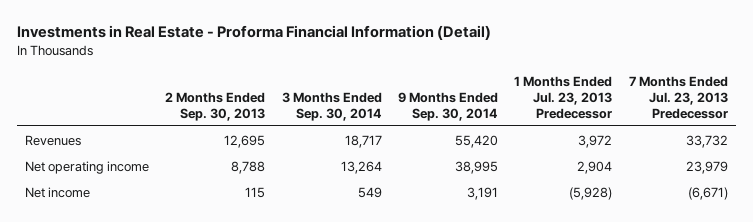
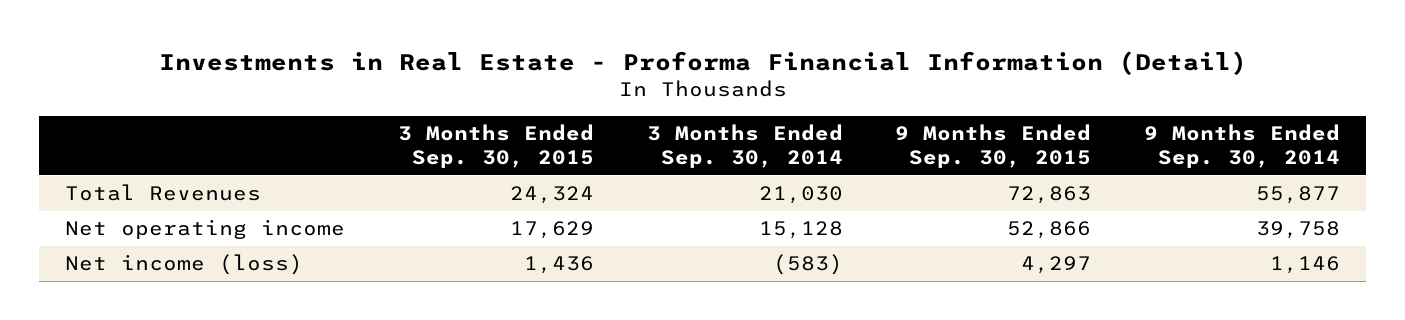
- | 2 Months Ended Sep. 30, 2013 | 3 Months Ended Sep. 30, 2014 | 9 Months Ended Sep. 30, 2014 | 1 Months Ended Jul. 23, 2013 Predecessor | 7 Months Ended Jul. 23, 2013 Predecessor
+ | 3 Months Ended Sep. 30, 2015 | 3 Months Ended Sep. 30, 2014 | 9 Months Ended Sep. 30, 2015 | 9 Months Ended Sep. 30, 2014
- Revenues | 12,695 | 18,717 | 55,420 | 3,972 | 33,732
- Net operating income | 8,788 | 13,264 | 38,995 | 2,904 | 23,979
- Net income | 115 | 549 | 3,191 | (5,928) | (6,671)
+ Total Revenues | 24,324 | 21,030 | 72,863 | 55,877
+ Net operating income | 17,629 | 15,128 | 52,866 | 39,758
+ Net income (loss) | 1,436 | (583) | 4,297 | 1,146

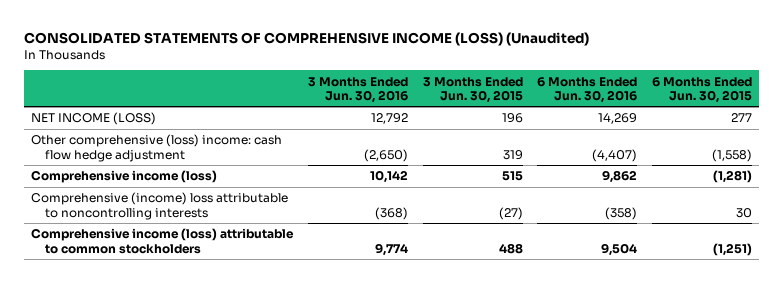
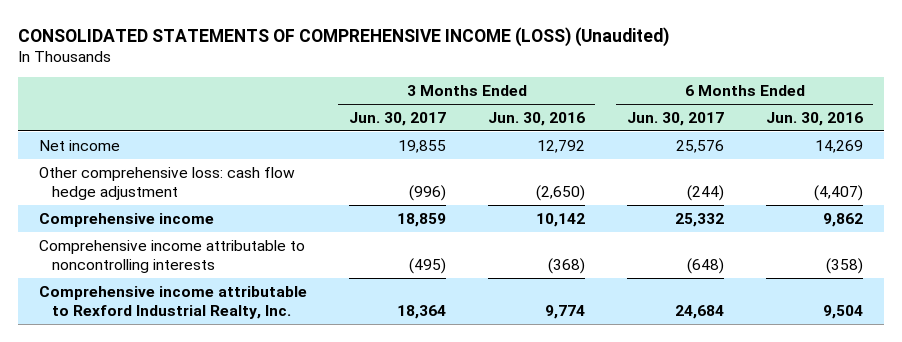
- | 3 Months Ended Jun. 30, 2016 | 3 Months Ended Jun. 30, 2015 | 6 Months Ended Jun. 30, 2016 | 6 Months Ended Jun. 30, 2015
+ | 3 Months Ended Jun. 30, 2017 | 3 Months Ended Jun. 30, 2016 | 6 Months Ended Jun. 30, 2017 | 6 Months Ended Jun. 30, 2016
- NET INCOME (LOSS) | 12,792 | 196 | 14,269 | 277
- Other comprehensive (loss) income: cash flow hedge adjustment | (2,650) | 319 | (4,407) | (1,558)
- Comprehensive income (loss) | 10,142 | 515 | 9,862 | (1,281)
- Comprehensive (income) loss attributable to noncontrolling interests | (368) | (27) | (358) | 30
- Comprehensive income (loss) attributable to common stockholders | 9,774 | 488 | 9,504 | (1,251)
+ Net income | 19,855 | 12,792 | 25,576 | 14,269
+ Other comprehensive loss: cash flow hedge adjustment | (996) | (2,650) | (244) | (4,407)
+ Comprehensive income | 18,859 | 10,142 | 25,332 | 9,862
+ Comprehensive income attributable to noncontrolling interests | (495) | (368) | (648) | (358)
+ Comprehensive income attributable to Rexford Industrial Realty, Inc. | 18,364 | 9,774 | 24,684 | 9,504

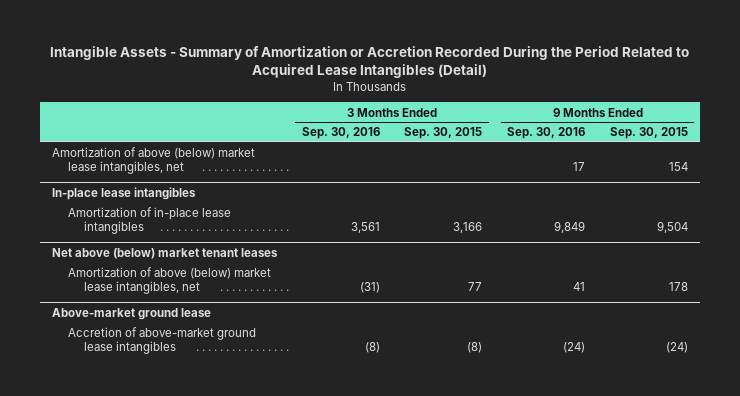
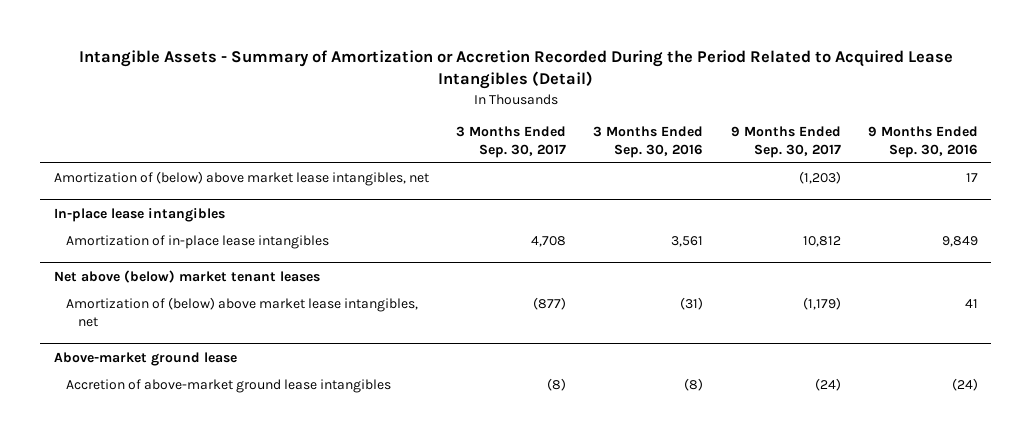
- | 3 Months Ended Sep. 30, 2016 | 3 Months Ended Sep. 30, 2015 | 9 Months Ended Sep. 30, 2016 | 9 Months Ended Sep. 30, 2015
+ | 3 Months Ended Sep. 30, 2017 | 3 Months Ended Sep. 30, 2016 | 9 Months Ended Sep. 30, 2017 | 9 Months Ended Sep. 30, 2016
- Amortization of above (below) market lease intangibles, net | | | 17 | 154
+ Amortization of (below) above market lease intangibles, net | | | (1,203) | 17
@ Net above (below) market tenant leases
- Amortization of above (below) market lease intangibles, net | (31) | 77 | 41 | 178
+ Amortization of (below) above market lease intangibles, net | (877) | (31) | (1,179) | 41

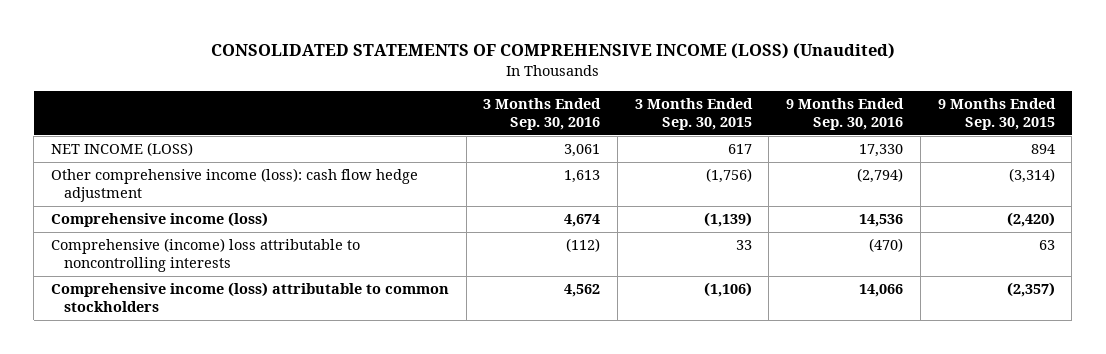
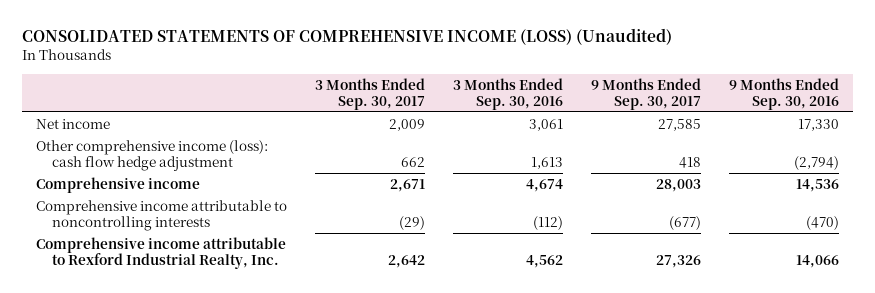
- | 3 Months Ended Sep. 30, 2016 | 3 Months Ended Sep. 30, 2015 | 9 Months Ended Sep. 30, 2016 | 9 Months Ended Sep. 30, 2015
+ | 3 Months Ended Sep. 30, 2017 | 3 Months Ended Sep. 30, 2016 | 9 Months Ended Sep. 30, 2017 | 9 Months Ended Sep. 30, 2016
- NET INCOME (LOSS) | 3,061 | 617 | 17,330 | 894
+ Net income | 2,009 | 3,061 | 27,585 | 17,330
- Comprehensive income (loss) | 4,674 | (1,139) | 14,536 | (2,420)
- Comprehensive (income) loss attributable to noncontrolling interests | (112) | 33 | (470) | 63
- Comprehensive income (loss) attributable to common stockholders | 4,562 | (1,106) | 14,066 | (2,357)
+ Comprehensive income | 2,671 | 4,674 | 28,003 | 14,536
+ Comprehensive income attributable to noncontrolling interests | (29) | (112) | (677) | (470)
+ Comprehensive income attributable to Rexford Industrial Realty, Inc. | 2,642 | 4,562 | 27,326 | 14,066

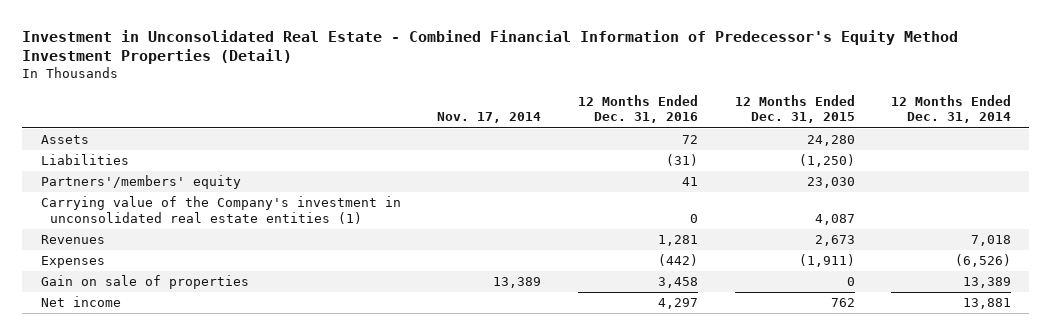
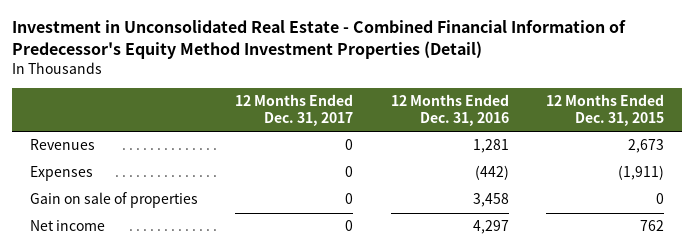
- | Nov. 17, 2014 | 12 Months Ended Dec. 31, 2016 | 12 Months Ended Dec. 31, 2015 | 12 Months Ended Dec. 31, 2014
+ | 12 Months Ended Dec. 31, 2017 | 12 Months Ended Dec. 31, 2016 | 12 Months Ended Dec. 31, 2015
- Assets | | 72 | 24,280 |
- Liabilities | | (31) | (1,250) |
- Partners'/members' equity | | 41 | 23,030 |
- Carrying value of the Company's investment in unconsolidated real estate entities (1) | | 0 | 4,087 |

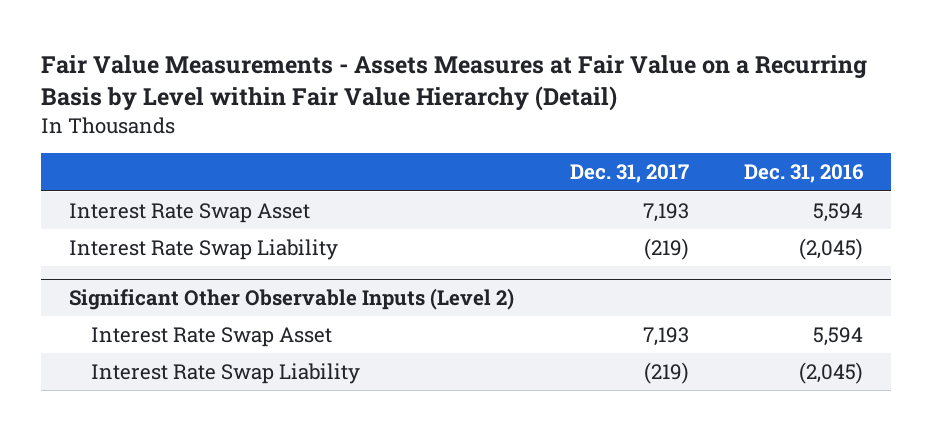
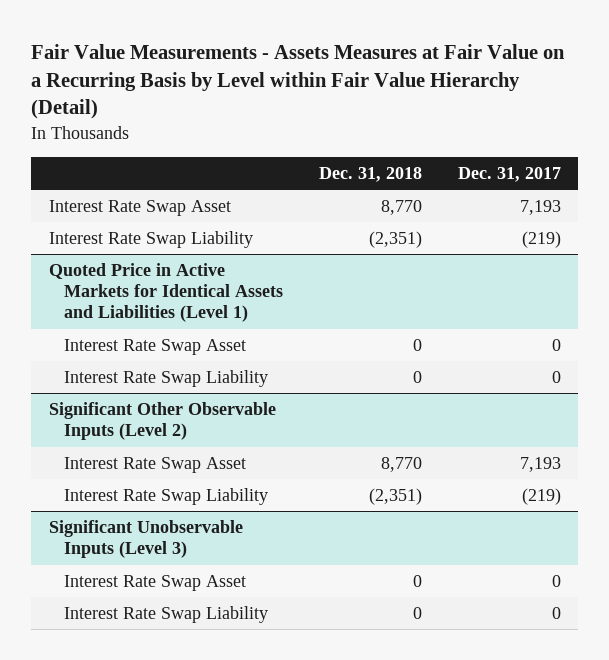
- | Dec. 31, 2017 | Dec. 31, 2016
+ | Dec. 31, 2018 | Dec. 31, 2017
+ Quoted Price in Active Markets for Identical Assets and Liabilities (Level 1)
+ Interest Rate Swap Asset | 0 | 0
+ Interest Rate Swap Liability | 0 | 0
+ Significant Unobservable Inputs (Level 3)
+ Interest Rate Swap Asset | 0 | 0
+ Interest Rate Swap Liability | 0 | 0

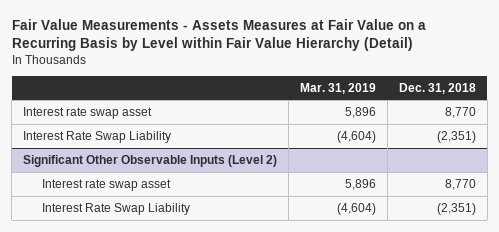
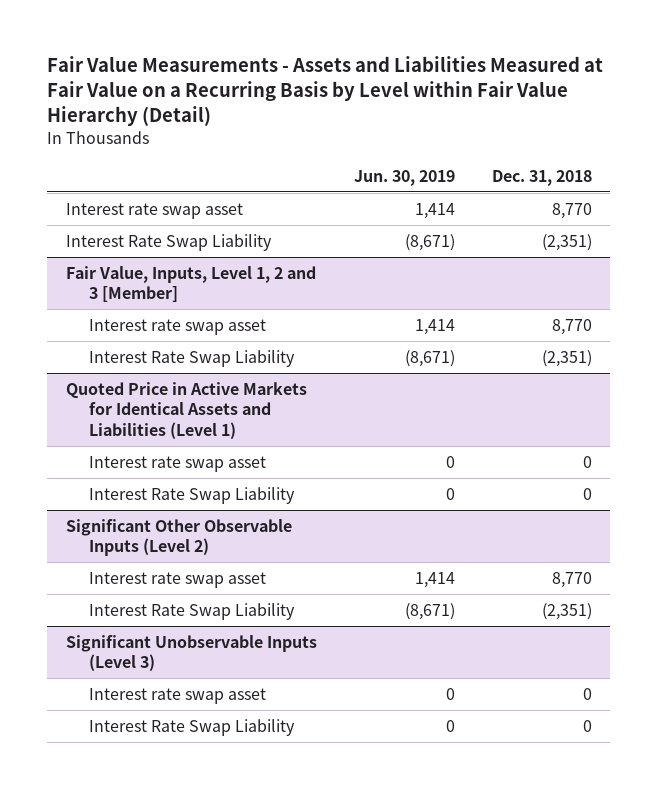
- Fair Value Measurements - Assets Measures at Fair Value on a Recurring Basis by Level within Fair Value Hierarchy (Detail)
+ Fair Value Measurements - Assets and Liabilities Measured at Fair Value on a Recurring Basis by Level within Fair Value Hierarchy (Detail)
- | Mar. 31, 2019 | Dec. 31, 2018
+ | Jun. 30, 2019 | Dec. 31, 2018
+ Fair Value, Inputs, Level 1, 2 and 3 [Member]
+ Interest rate swap asset | 1,414 | 8,770
+ Interest Rate Swap Liability | (8,671) | (2,351)
+ Quoted Price in Active Markets for Identical Assets and Liabilities (Level 1)
+ Interest rate swap asset | 0 | 0
+ Interest Rate Swap Liability | 0 | 0
+ Significant Unobservable Inputs (Level 3)
+ Interest rate swap asset | 0 | 0
+ Interest Rate Swap Liability | 0 | 0

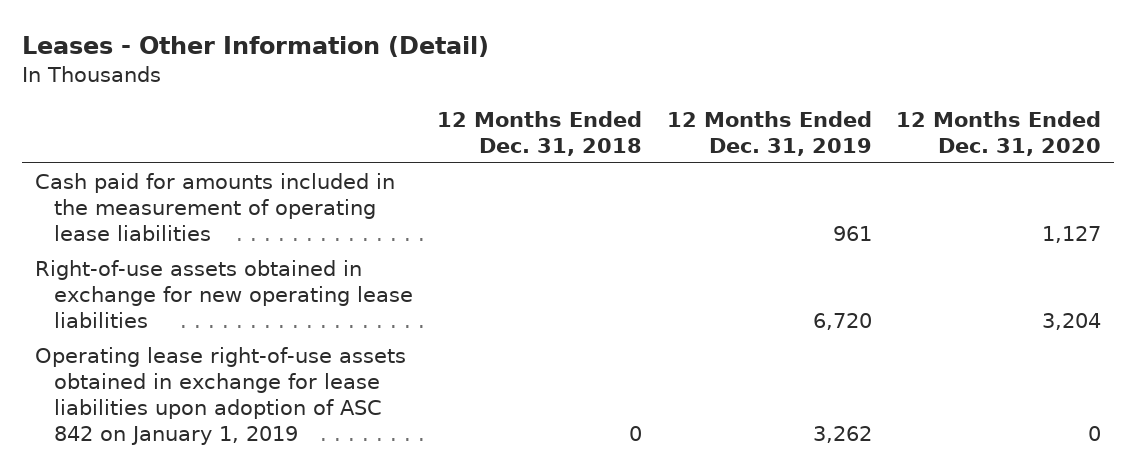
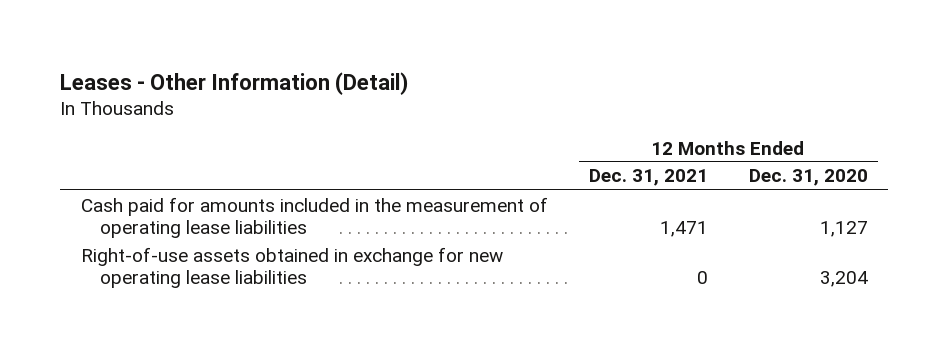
- | 12 Months Ended Dec. 31, 2018 | 12 Months Ended Dec. 31, 2019 | 12 Months Ended Dec. 31, 2020
+ | 12 Months Ended Dec. 31, 2021 | 12 Months Ended Dec. 31, 2020
- Operating lease right-of-use assets obtained in exchange for lease liabilities upon adoption of ASC 842 on January 1, 2019 | 0 | 3,262 | 0

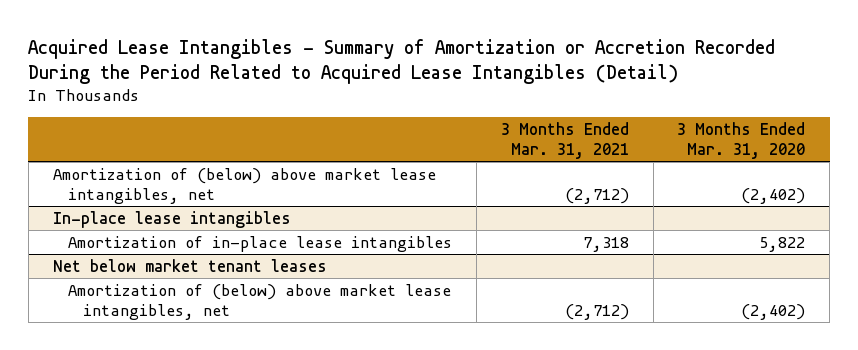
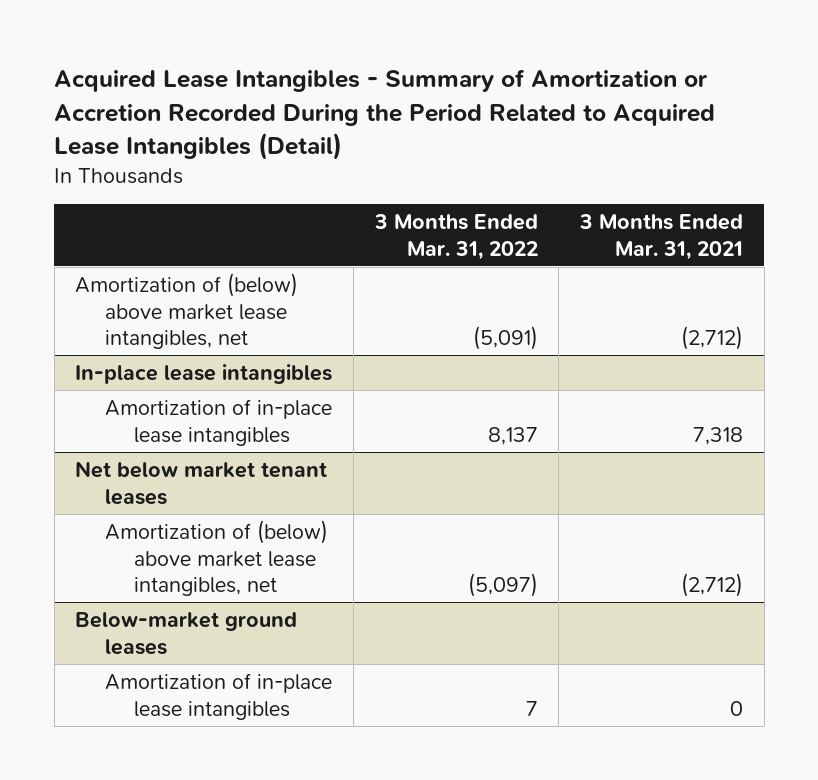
- | 3 Months Ended Mar. 31, 2021 | 3 Months Ended Mar. 31, 2020
+ | 3 Months Ended Mar. 31, 2022 | 3 Months Ended Mar. 31, 2021
+ Below-market ground leases
+ Amortization of in-place lease intangibles | 7 | 0

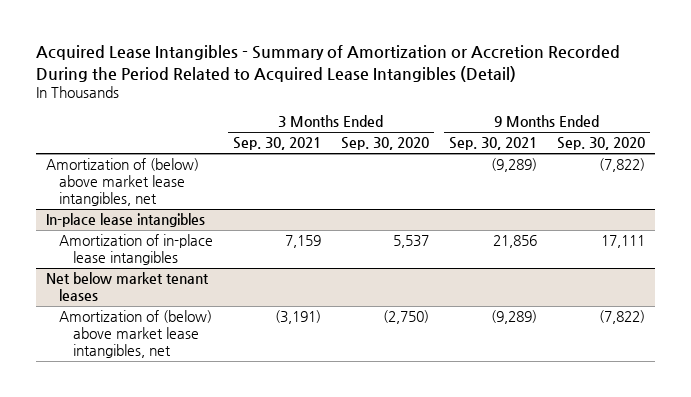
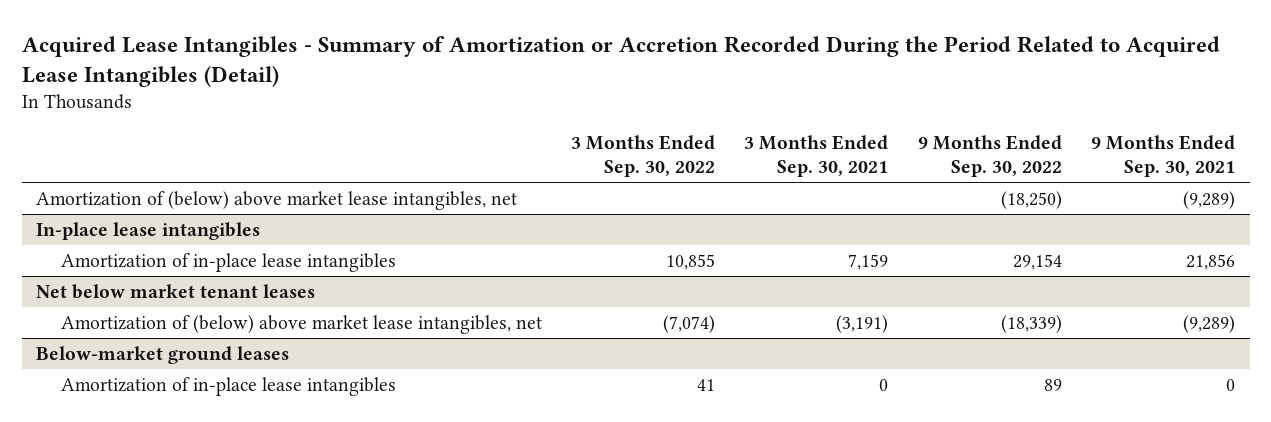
- | 3 Months Ended Sep. 30, 2021 | 3 Months Ended Sep. 30, 2020 | 9 Months Ended Sep. 30, 2021 | 9 Months Ended Sep. 30, 2020
+ | 3 Months Ended Sep. 30, 2022 | 3 Months Ended Sep. 30, 2021 | 9 Months Ended Sep. 30, 2022 | 9 Months Ended Sep. 30, 2021
+ Below-market ground leases
+ Amortization of in-place lease intangibles | 41 | 0 | 89 | 0

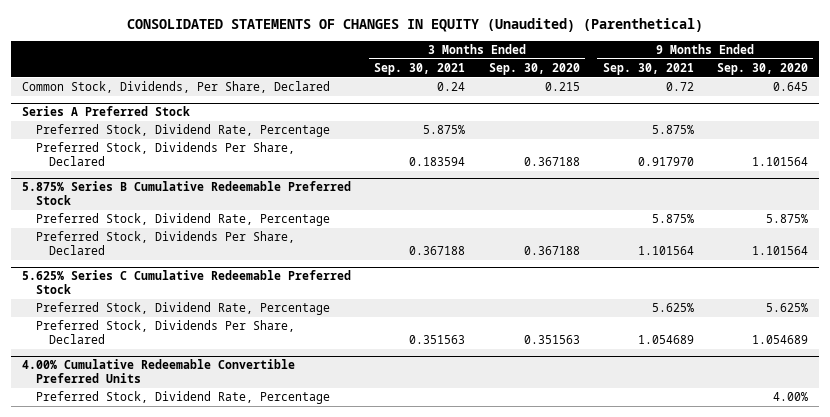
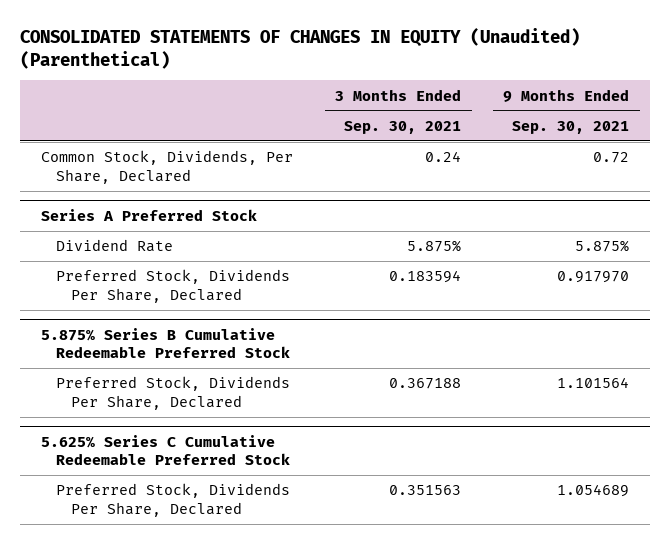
- | 3 Months Ended Sep. 30, 2021 | 3 Months Ended Sep. 30, 2020 | 9 Months Ended Sep. 30, 2021 | 9 Months Ended Sep. 30, 2020
+ | 3 Months Ended Sep. 30, 2021 | 9 Months Ended Sep. 30, 2021
@ Series A Preferred Stock
- Preferred Stock, Dividend Rate, Percentage | 5.875% | | 5.875% |
+ Dividend Rate | 5.875% | 5.875%
@ 5.875% Series B Cumulative Redeemable Preferred Stock
- Preferred Stock, Dividend Rate, Percentage | | | 5.875% | 5.875%
@ 5.625% Series C Cumulative Redeemable Preferred Stock
- Preferred Stock, Dividend Rate, Percentage | | | 5.625% | 5.625%
- 4.00% Cumulative Redeemable Convertible Preferred Units
- Preferred Stock, Dividend Rate, Percentage | | | | 4.00%

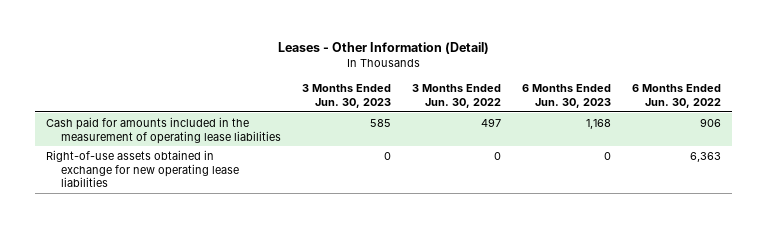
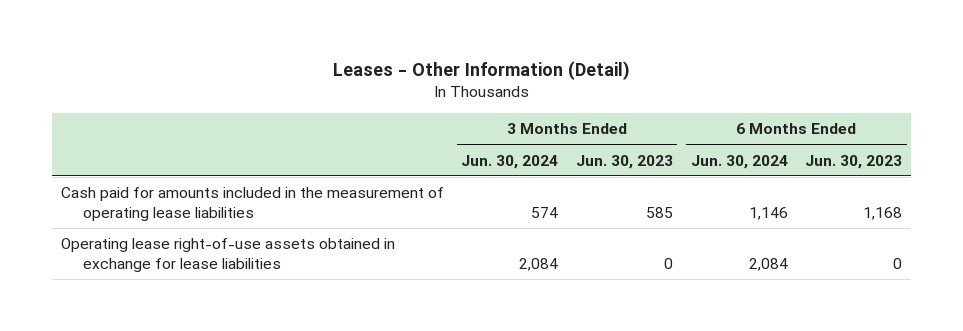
- | 3 Months Ended Jun. 30, 2023 | 3 Months Ended Jun. 30, 2022 | 6 Months Ended Jun. 30, 2023 | 6 Months Ended Jun. 30, 2022
+ | 3 Months Ended Jun. 30, 2024 | 3 Months Ended Jun. 30, 2023 | 6 Months Ended Jun. 30, 2024 | 6 Months Ended Jun. 30, 2023
- Right-of-use assets obtained in exchange for new operating lease liabilities | 0 | 0 | 0 | 6,363
+ Operating lease right-of-use assets obtained in exchange for lease liabilities | 2,084 | 0 | 2,084 | 0

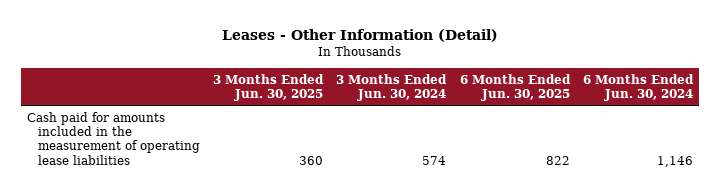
- | 3 Months Ended Jun. 30, 2024 | 3 Months Ended Jun. 30, 2023 | 6 Months Ended Jun. 30, 2024 | 6 Months Ended Jun. 30, 2023
+ | 3 Months Ended Jun. 30, 2025 | 3 Months Ended Jun. 30, 2024 | 6 Months Ended Jun. 30, 2025 | 6 Months Ended Jun. 30, 2024
- Operating lease right-of-use assets obtained in exchange for lease liabilities | 2,084 | 0 | 2,084 | 0

